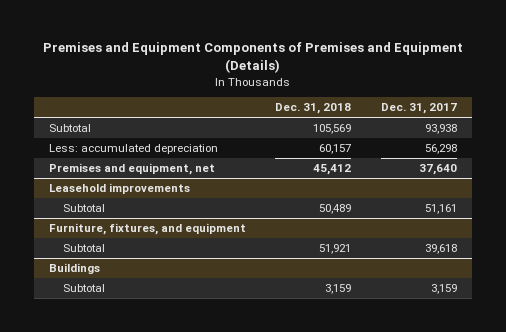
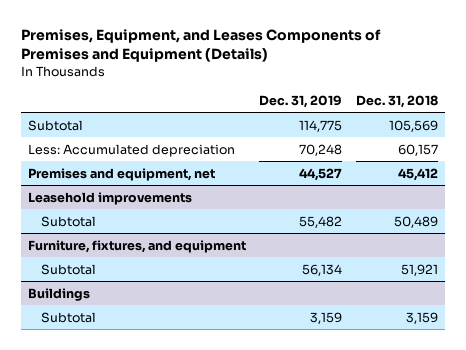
- Premises and Equipment Components of Premises and Equipment (Details)
+ Premises, Equipment, and Leases Components of Premises and Equipment (Details)
- | Dec. 31, 2018 | Dec. 31, 2017
+ | Dec. 31, 2019 | Dec. 31, 2018
- Less: accumulated depreciation | 60,157 | 56,298
+ Less: Accumulated depreciation | 70,248 | 60,157

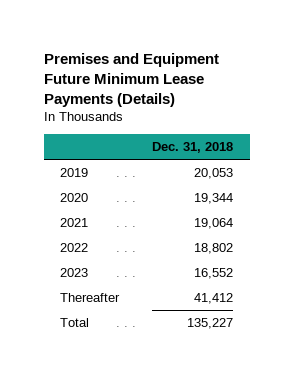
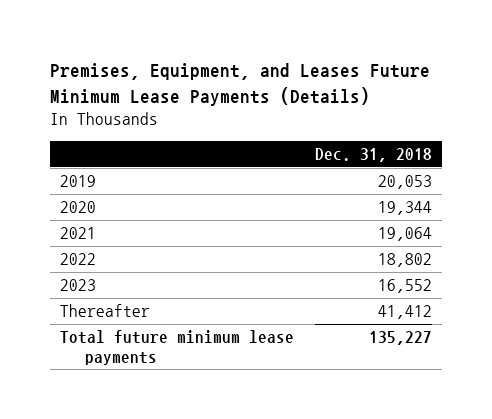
- Premises and Equipment Future Minimum Lease Payments (Details)
+ Premises, Equipment, and Leases Future Minimum Lease Payments (Details)
- Total | 135,227
+ Total future minimum lease payments | 135,227

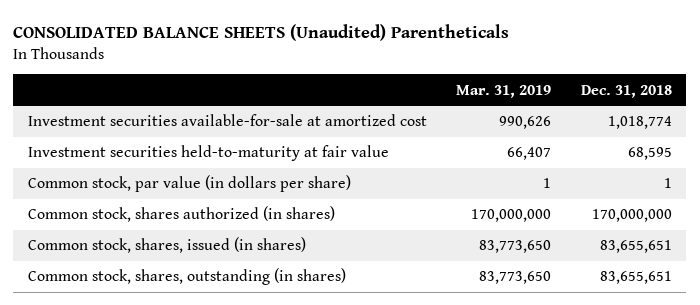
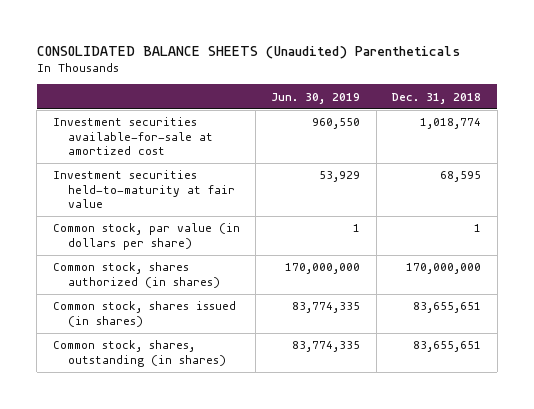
- | Mar. 31, 2019 | Dec. 31, 2018
+ | Jun. 30, 2019 | Dec. 31, 2018
- Common stock, shares, issued (in shares) | 83,773,650 | 83,655,651
+ Common stock, shares issued (in shares) | 83,774,335 | 83,655,651

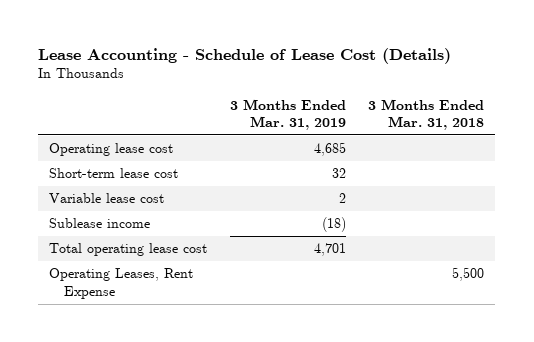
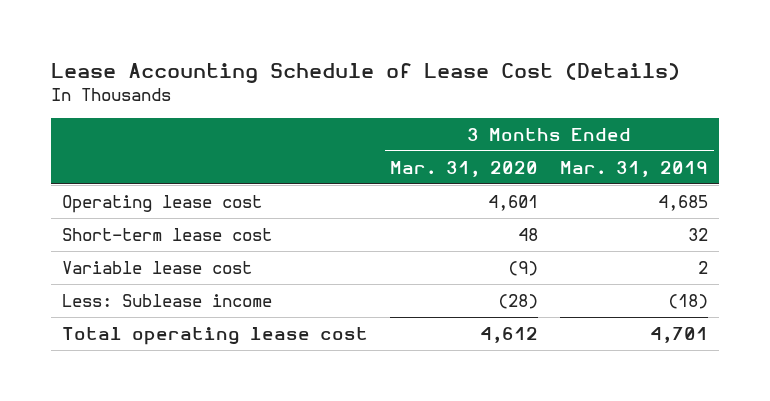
- Lease Accounting - Schedule of Lease Cost (Details)
+ Lease Accounting Schedule of Lease Cost (Details)
- | 3 Months Ended Mar. 31, 2019 | 3 Months Ended Mar. 31, 2018
+ | 3 Months Ended Mar. 31, 2020 | 3 Months Ended Mar. 31, 2019
- Sublease income | (18) |
+ Less: Sublease income | (28) | (18)
- Operating Leases, Rent Expense | | 5,500

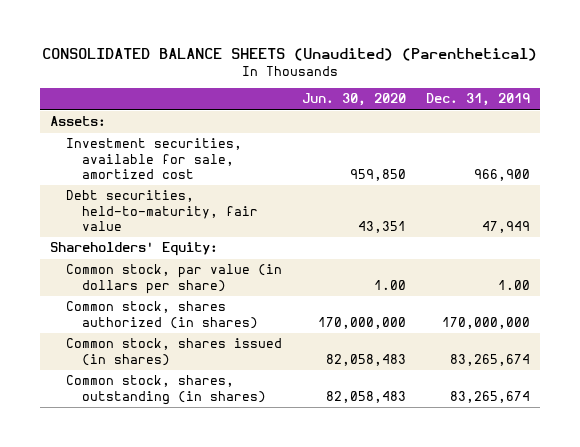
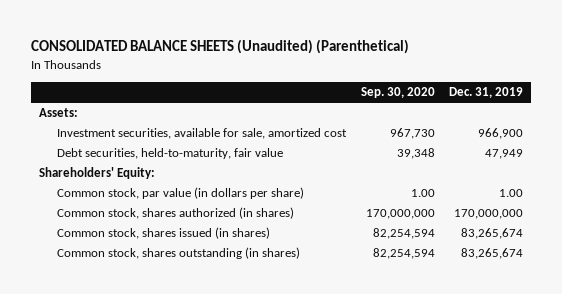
- | Jun. 30, 2020 | Dec. 31, 2019
+ | Sep. 30, 2020 | Dec. 31, 2019
- Common stock, shares, outstanding (in shares) | 82,058,483 | 83,265,674
+ Common stock, shares outstanding (in shares) | 82,254,594 | 83,265,674

